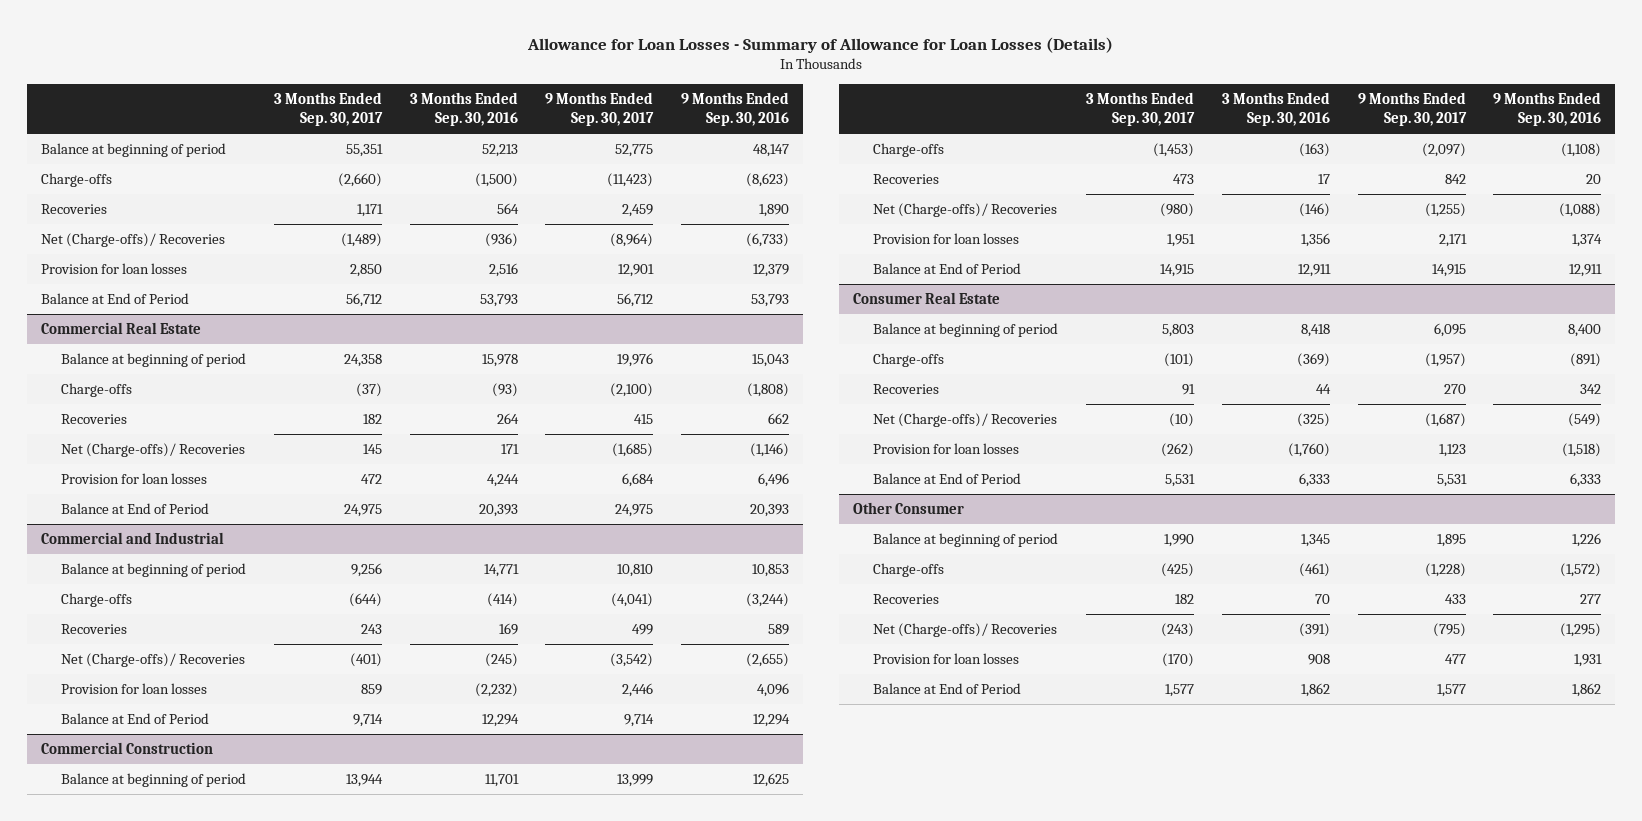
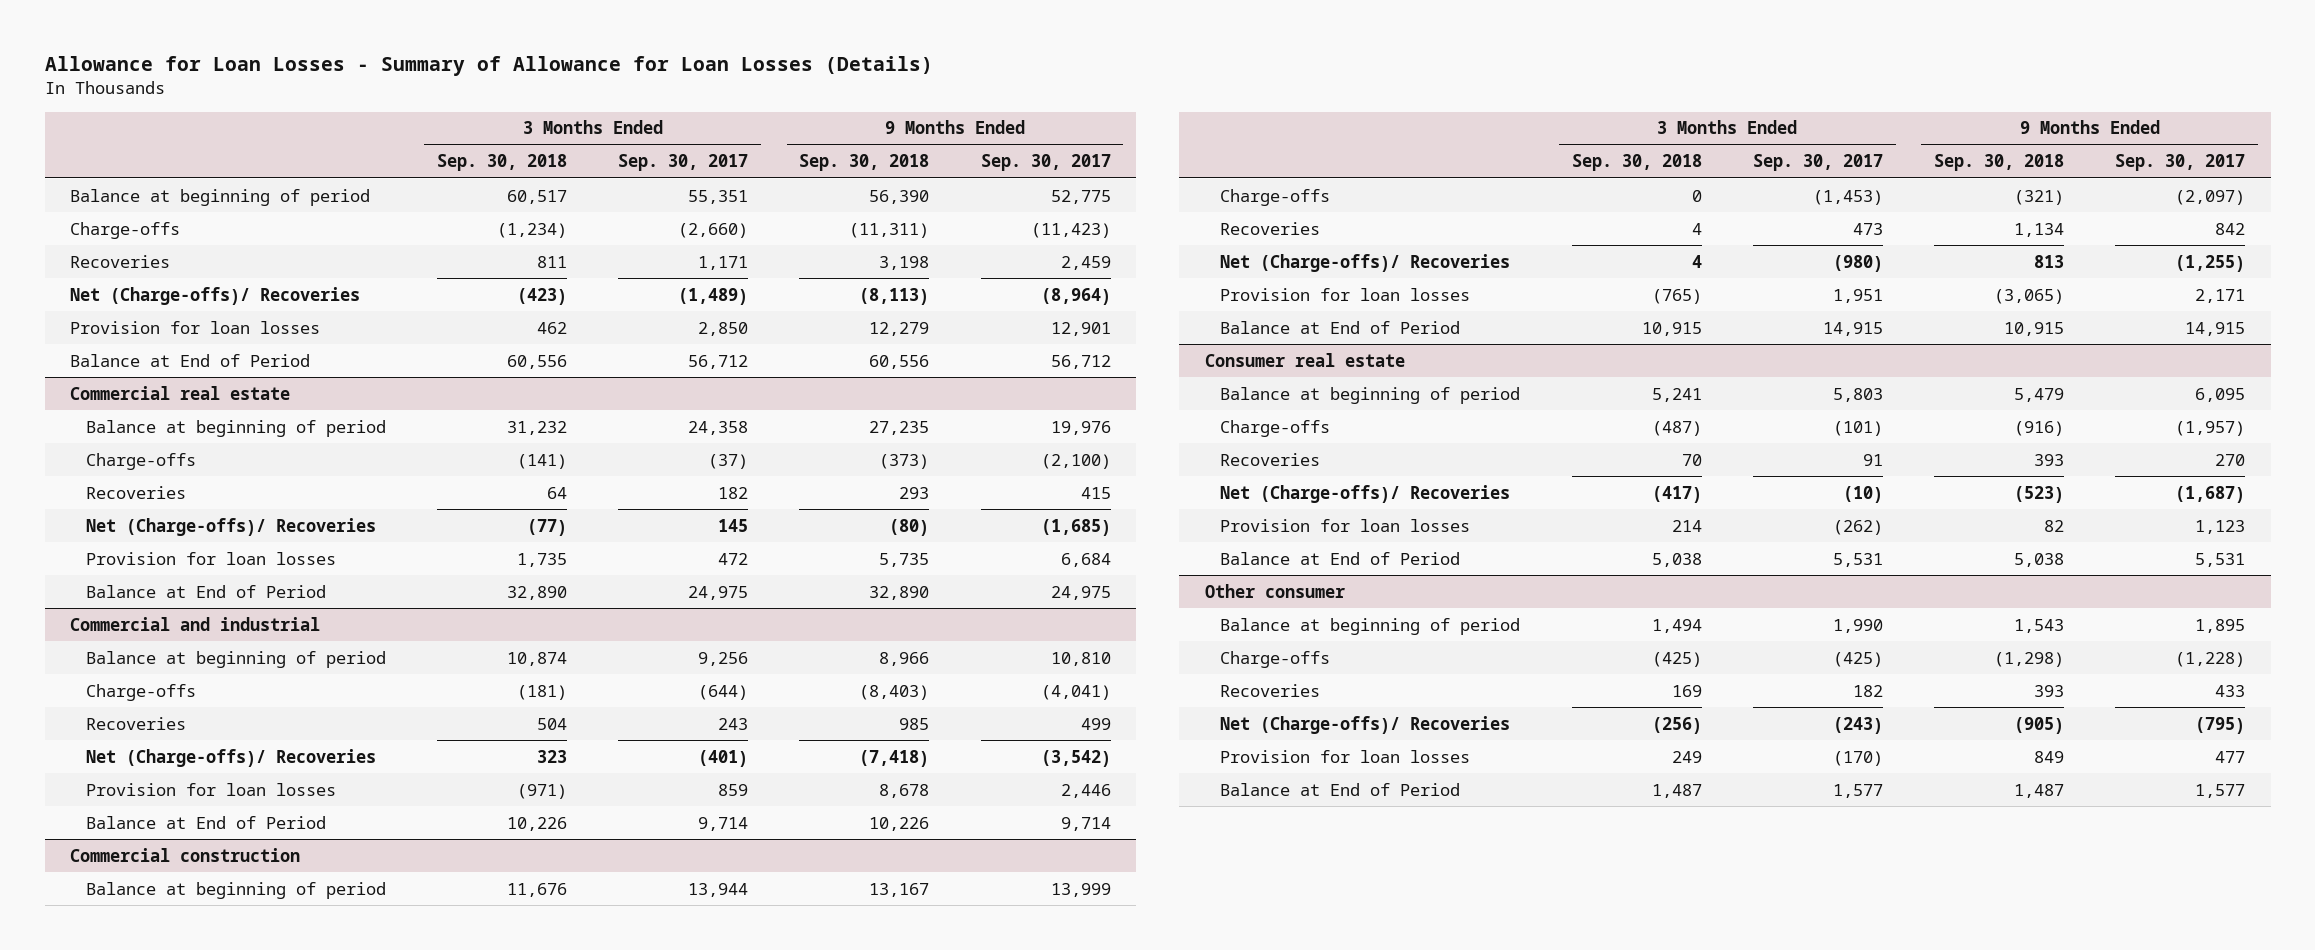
- | 3 Months Ended Sep. 30, 2017 | 3 Months Ended Sep. 30, 2016 | 9 Months Ended Sep. 30, 2017 | 9 Months Ended Sep. 30, 2016
+ | 3 Months Ended Sep. 30, 2018 | 3 Months Ended Sep. 30, 2017 | 9 Months Ended Sep. 30, 2018 | 9 Months Ended Sep. 30, 2017
- Commercial Real Estate
+ Commercial real estate
- Commercial and Industrial
+ Commercial and industrial
- Commercial Construction
+ Commercial construction
- Consumer Real Estate
+ Consumer real estate
- Other Consumer
+ Other consumer

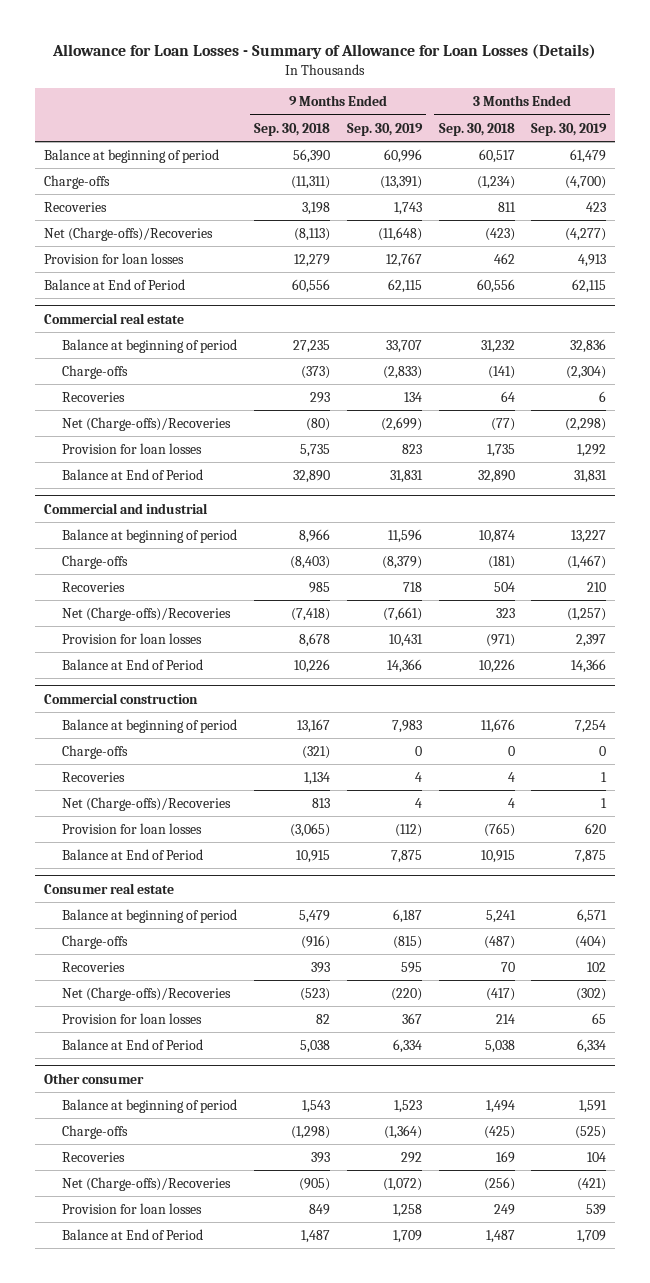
- | 3 Months Ended Sep. 30, 2018 | 3 Months Ended Sep. 30, 2017 | 9 Months Ended Sep. 30, 2018 | 9 Months Ended Sep. 30, 2017
+ | 9 Months Ended Sep. 30, 2018 | 9 Months Ended Sep. 30, 2019 | 3 Months Ended Sep. 30, 2018 | 3 Months Ended Sep. 30, 2019
- Net (Charge-offs)/ Recoveries | (423) | (1,489) | (8,113) | (8,964)
+ Net (Charge-offs)/Recoveries | (8,113) | (11,648) | (423) | (4,277)
@ Commercial real estate
- Net (Charge-offs)/ Recoveries | (77) | 145 | (80) | (1,685)
+ Net (Charge-offs)/Recoveries | (80) | (2,699) | (77) | (2,298)
@ Commercial and industrial
- Net (Charge-offs)/ Recoveries | 323 | (401) | (7,418) | (3,542)
+ Net (Charge-offs)/Recoveries | (7,418) | (7,661) | 323 | (1,257)
@ Commercial construction
- Net (Charge-offs)/ Recoveries | 4 | (980) | 813 | (1,255)
+ Net (Charge-offs)/Recoveries | 813 | 4 | 4 | 1
@ Consumer real estate
- Net (Charge-offs)/ Recoveries | (417) | (10) | (523) | (1,687)
+ Net (Charge-offs)/Recoveries | (523) | (220) | (417) | (302)
@ Other consumer
- Net (Charge-offs)/ Recoveries | (256) | (243) | (905) | (795)
+ Net (Charge-offs)/Recoveries | (905) | (1,072) | (256) | (421)

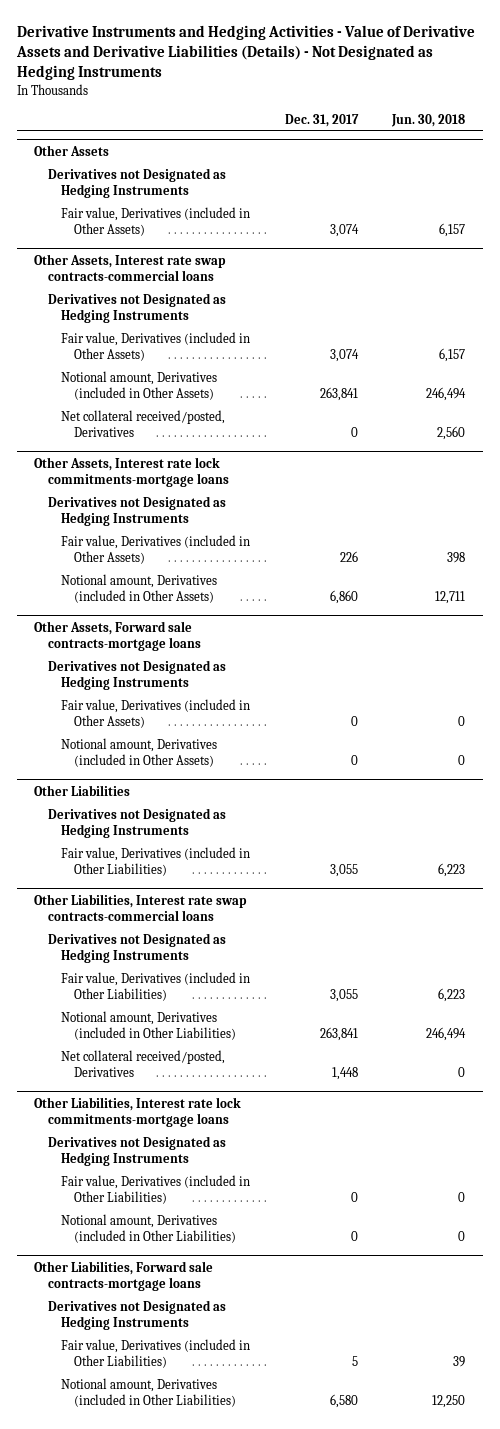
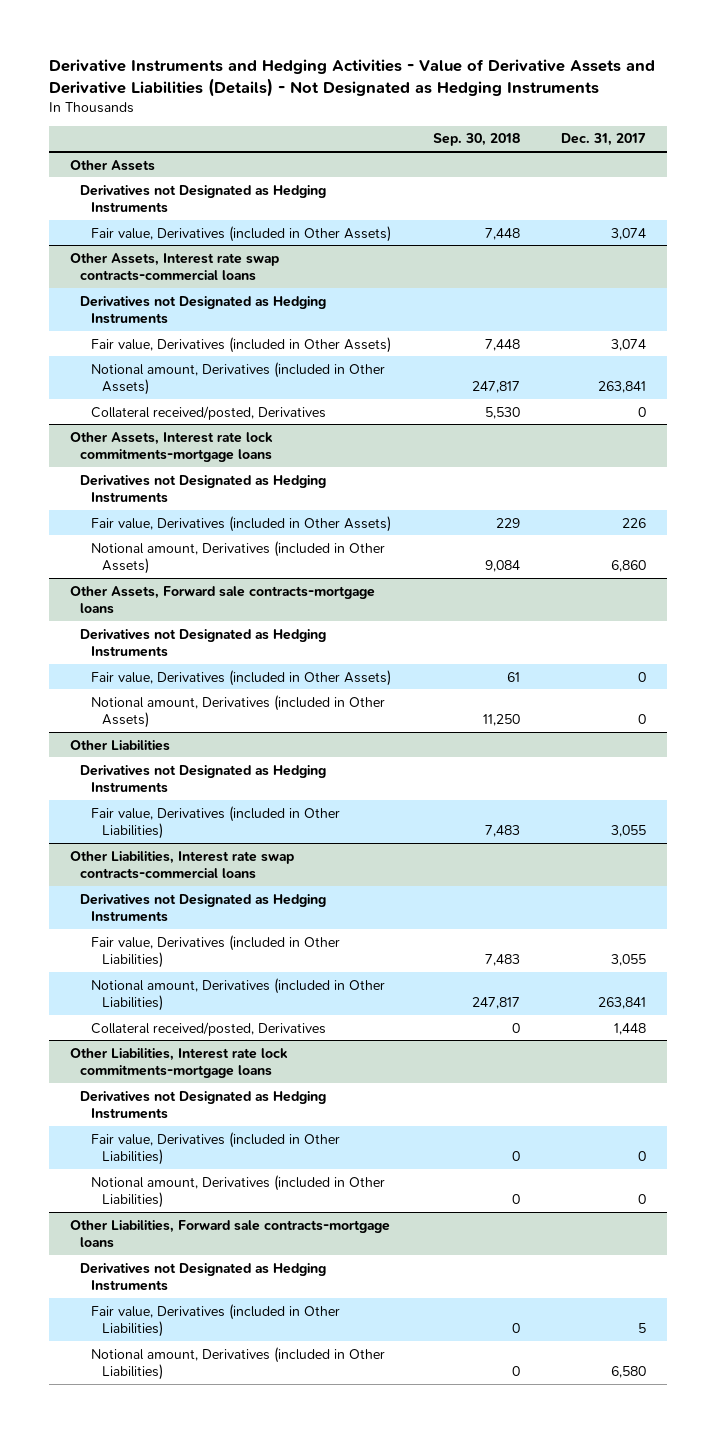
- | Dec. 31, 2017 | Jun. 30, 2018
+ | Sep. 30, 2018 | Dec. 31, 2017
@ Other Assets, Interest rate swap contracts-commercial loans
- Net collateral received/posted, Derivatives | 0 | 2,560
+ Collateral received/posted, Derivatives | 5,530 | 0
@ Other Liabilities, Interest rate swap contracts-commercial loans
- Net collateral received/posted, Derivatives | 1,448 | 0
+ Collateral received/posted, Derivatives | 0 | 1,448

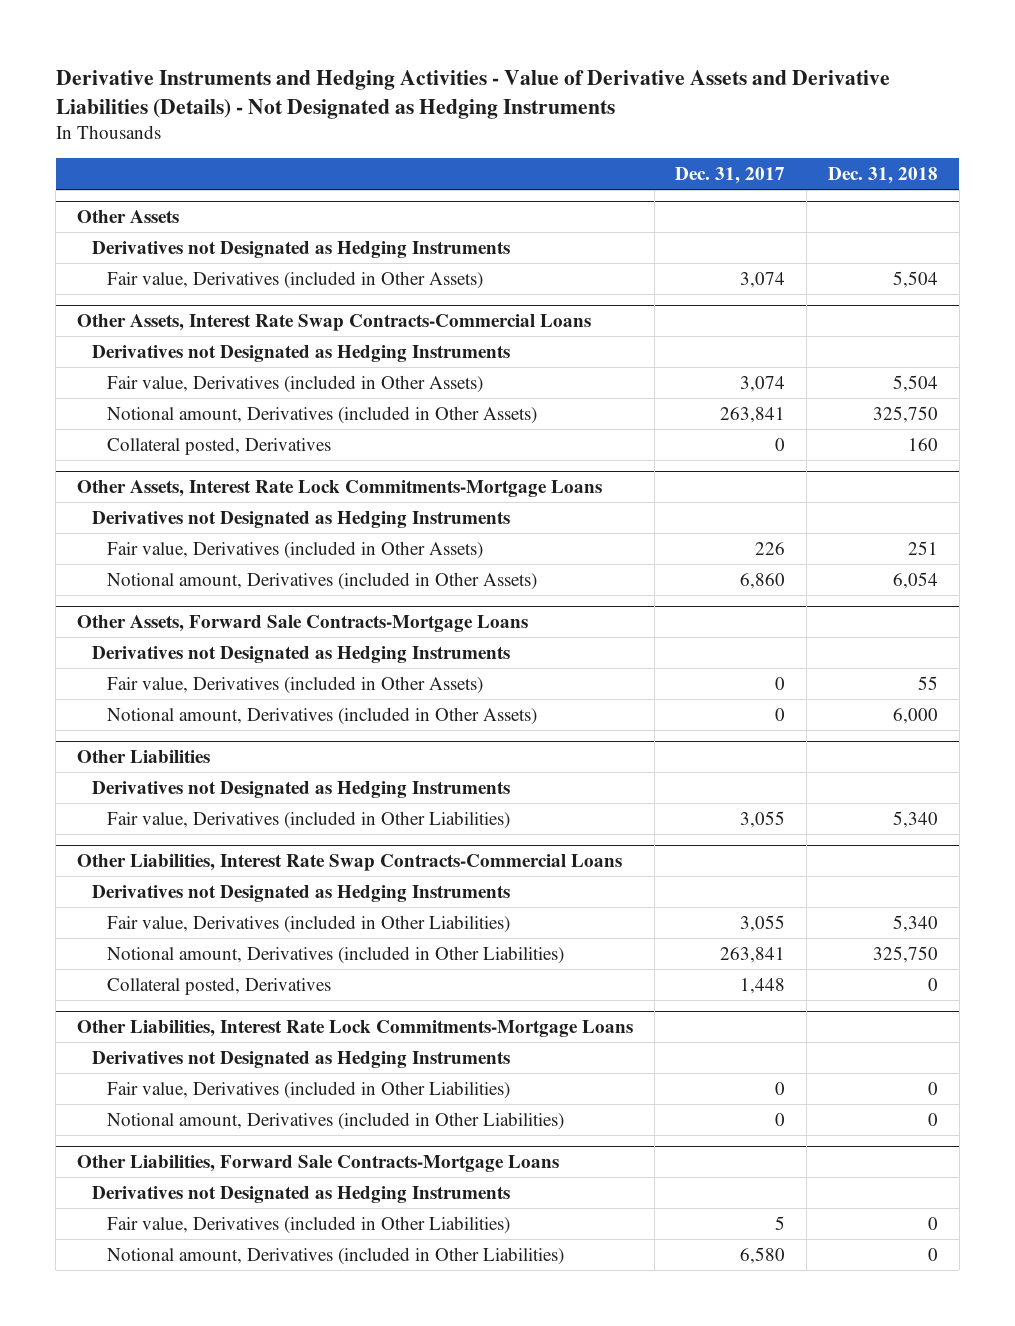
- | Sep. 30, 2018 | Dec. 31, 2017
+ | Dec. 31, 2017 | Dec. 31, 2018
- Other Assets, Interest rate swap contracts-commercial loans
+ Other Assets, Interest Rate Swap Contracts-Commercial Loans
- Collateral received/posted, Derivatives | 5,530 | 0
- Other Assets, Interest rate lock commitments-mortgage loans
+ Collateral posted, Derivatives | 0 | 160
+ Other Assets, Interest Rate Lock Commitments-Mortgage Loans
- Other Assets, Forward sale contracts-mortgage loans
+ Other Assets, Forward Sale Contracts-Mortgage Loans
- Other Liabilities, Interest rate swap contracts-commercial loans
+ Other Liabilities, Interest Rate Swap Contracts-Commercial Loans
- Collateral received/posted, Derivatives | 0 | 1,448
- Other Liabilities, Interest rate lock commitments-mortgage loans
+ Collateral posted, Derivatives | 1,448 | 0
+ Other Liabilities, Interest Rate Lock Commitments-Mortgage Loans
- Other Liabilities, Forward sale contracts-mortgage loans
+ Other Liabilities, Forward Sale Contracts-Mortgage Loans

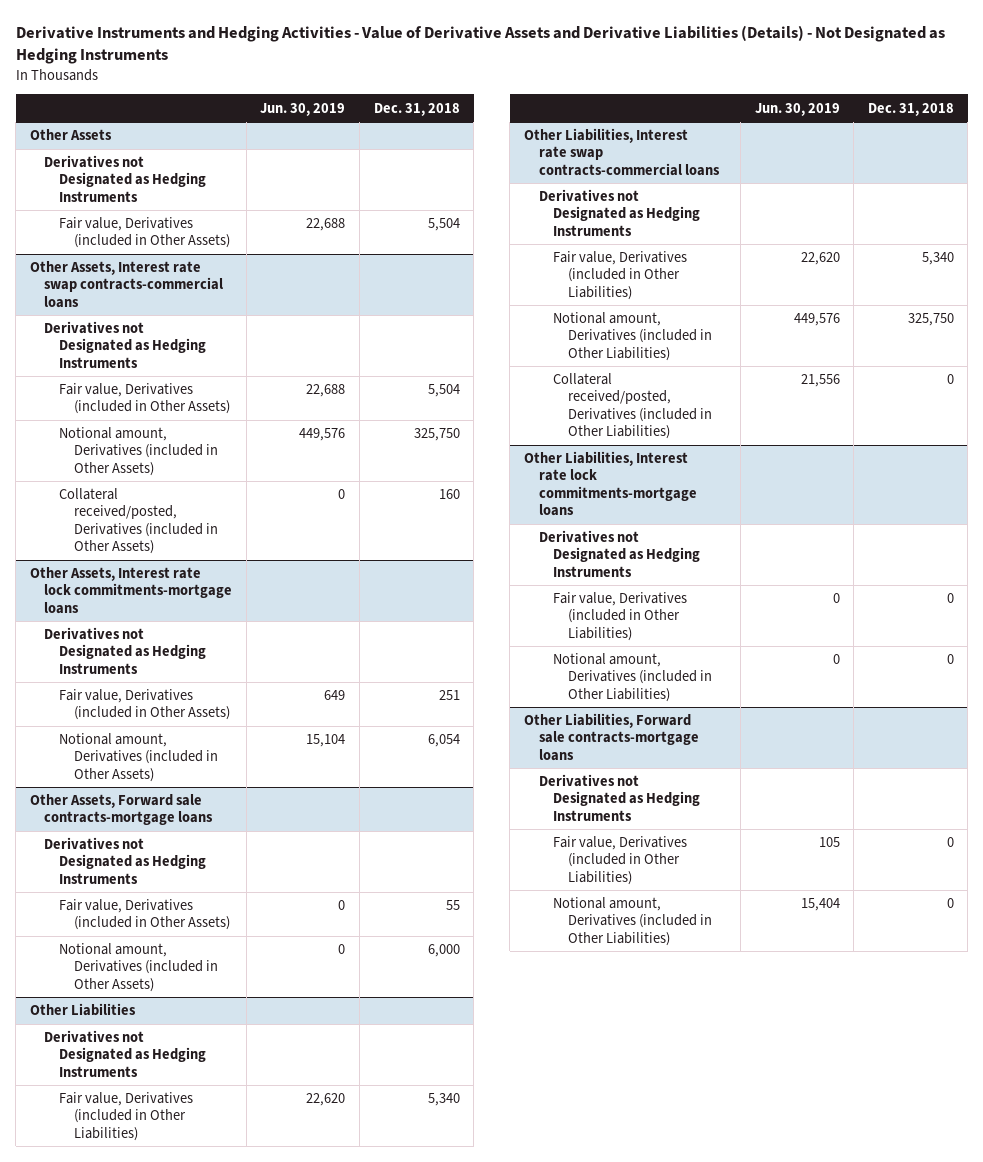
- | Dec. 31, 2017 | Dec. 31, 2018
+ | Jun. 30, 2019 | Dec. 31, 2018
- Other Assets, Interest Rate Swap Contracts-Commercial Loans
+ Other Assets, Interest rate swap contracts-commercial loans
- Collateral posted, Derivatives | 0 | 160
- Other Assets, Interest Rate Lock Commitments-Mortgage Loans
+ Collateral received/posted, Derivatives (included in Other Assets) | 0 | 160
+ Other Assets, Interest rate lock commitments-mortgage loans
- Other Assets, Forward Sale Contracts-Mortgage Loans
+ Other Assets, Forward sale contracts-mortgage loans
- Other Liabilities, Interest Rate Swap Contracts-Commercial Loans
+ Other Liabilities, Interest rate swap contracts-commercial loans
- Collateral posted, Derivatives | 1,448 | 0
- Other Liabilities, Interest Rate Lock Commitments-Mortgage Loans
+ Collateral received/posted, Derivatives (included in Other Liabilities) | 21,556 | 0
+ Other Liabilities, Interest rate lock commitments-mortgage loans
- Other Liabilities, Forward Sale Contracts-Mortgage Loans
+ Other Liabilities, Forward sale contracts-mortgage loans

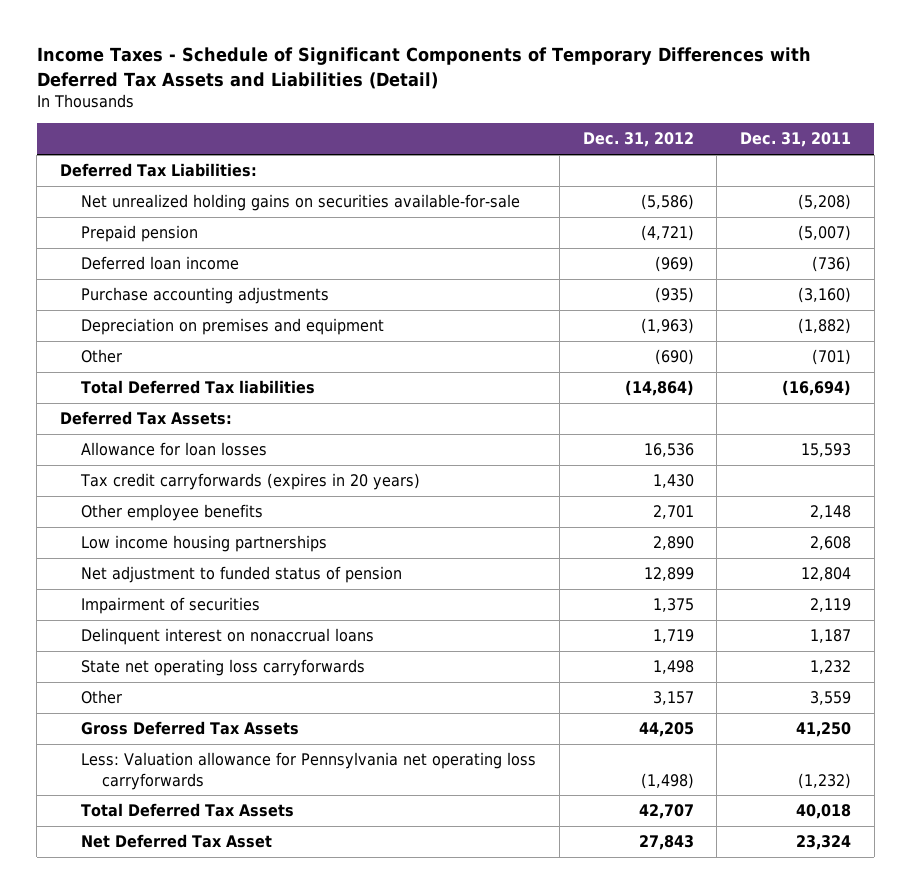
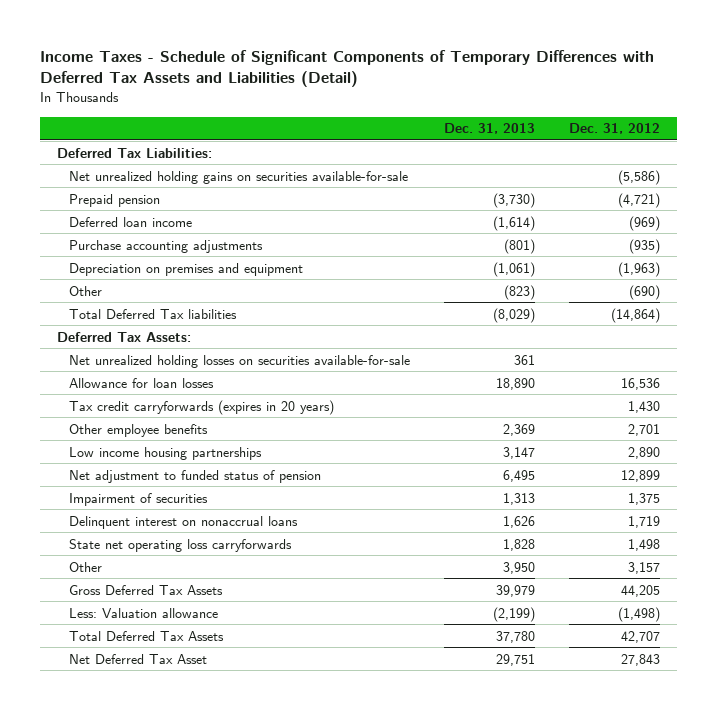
- | Dec. 31, 2012 | Dec. 31, 2011
+ | Dec. 31, 2013 | Dec. 31, 2012
+ Net unrealized holding losses on securities available-for-sale | 361 |
- Less: Valuation allowance for Pennsylvania net operating loss carryforwards | (1,498) | (1,232)
+ Less: Valuation allowance | (2,199) | (1,498)

